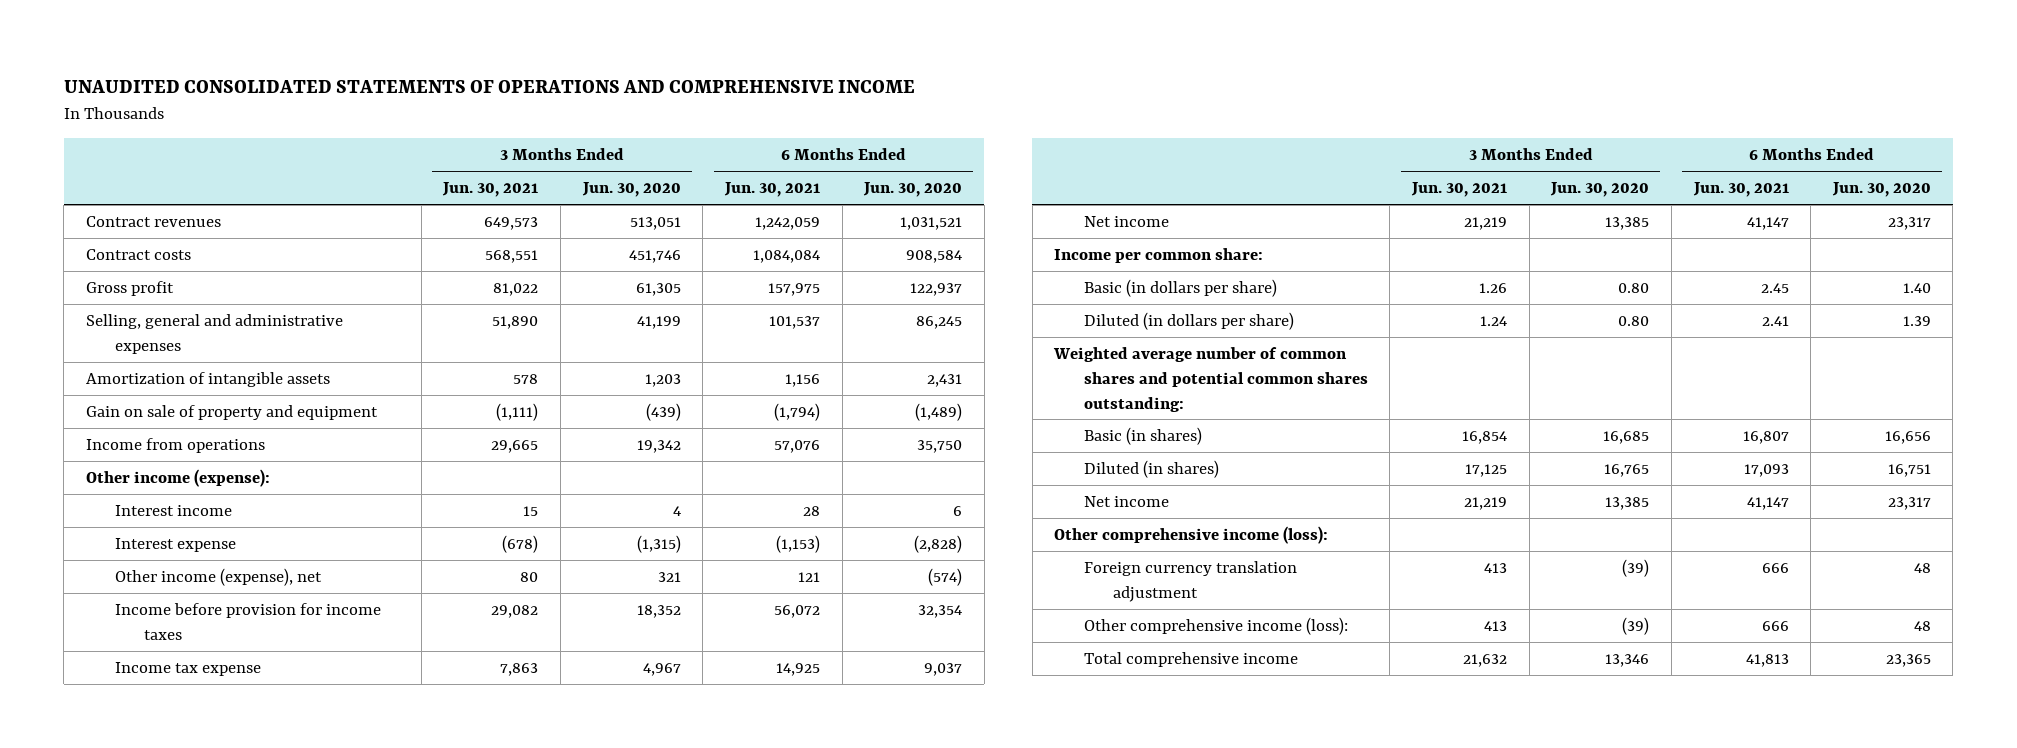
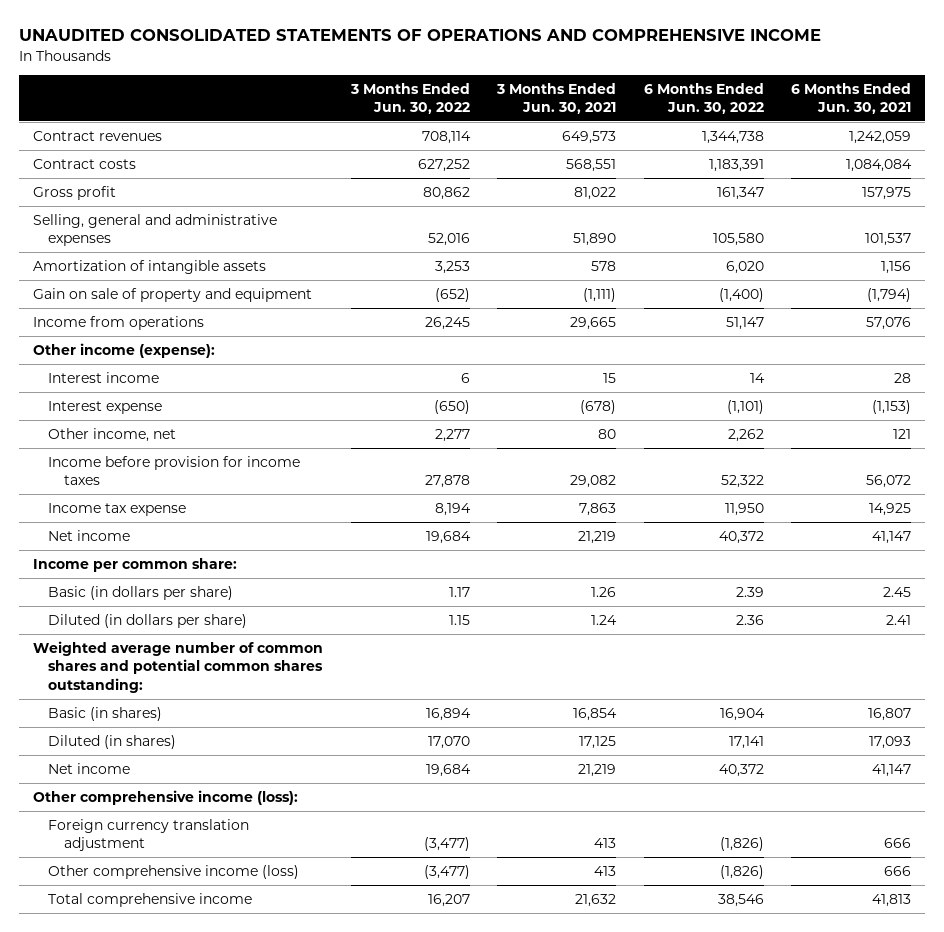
- | 3 Months Ended Jun. 30, 2021 | 3 Months Ended Jun. 30, 2020 | 6 Months Ended Jun. 30, 2021 | 6 Months Ended Jun. 30, 2020
+ | 3 Months Ended Jun. 30, 2022 | 3 Months Ended Jun. 30, 2021 | 6 Months Ended Jun. 30, 2022 | 6 Months Ended Jun. 30, 2021
- Other income (expense), net | 80 | 321 | 121 | (574)
+ Other income, net | 2,277 | 80 | 2,262 | 121
- Other comprehensive income (loss): | 413 | (39) | 666 | 48
+ Other comprehensive income (loss) | (3,477) | 413 | (1,826) | 666

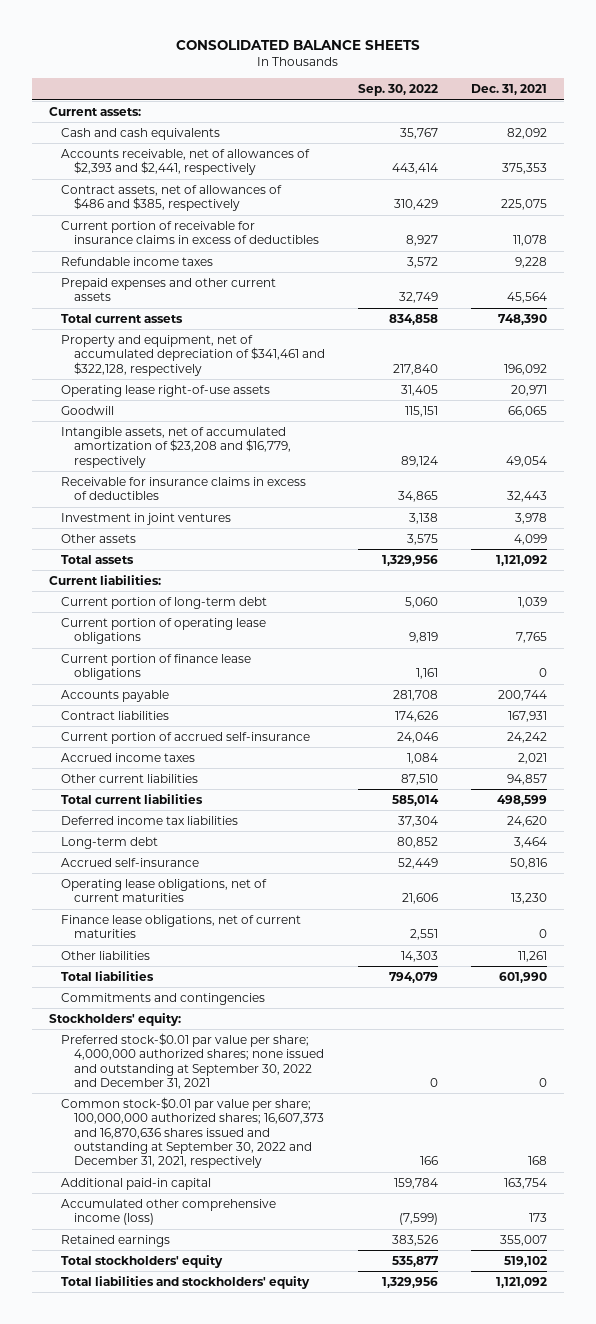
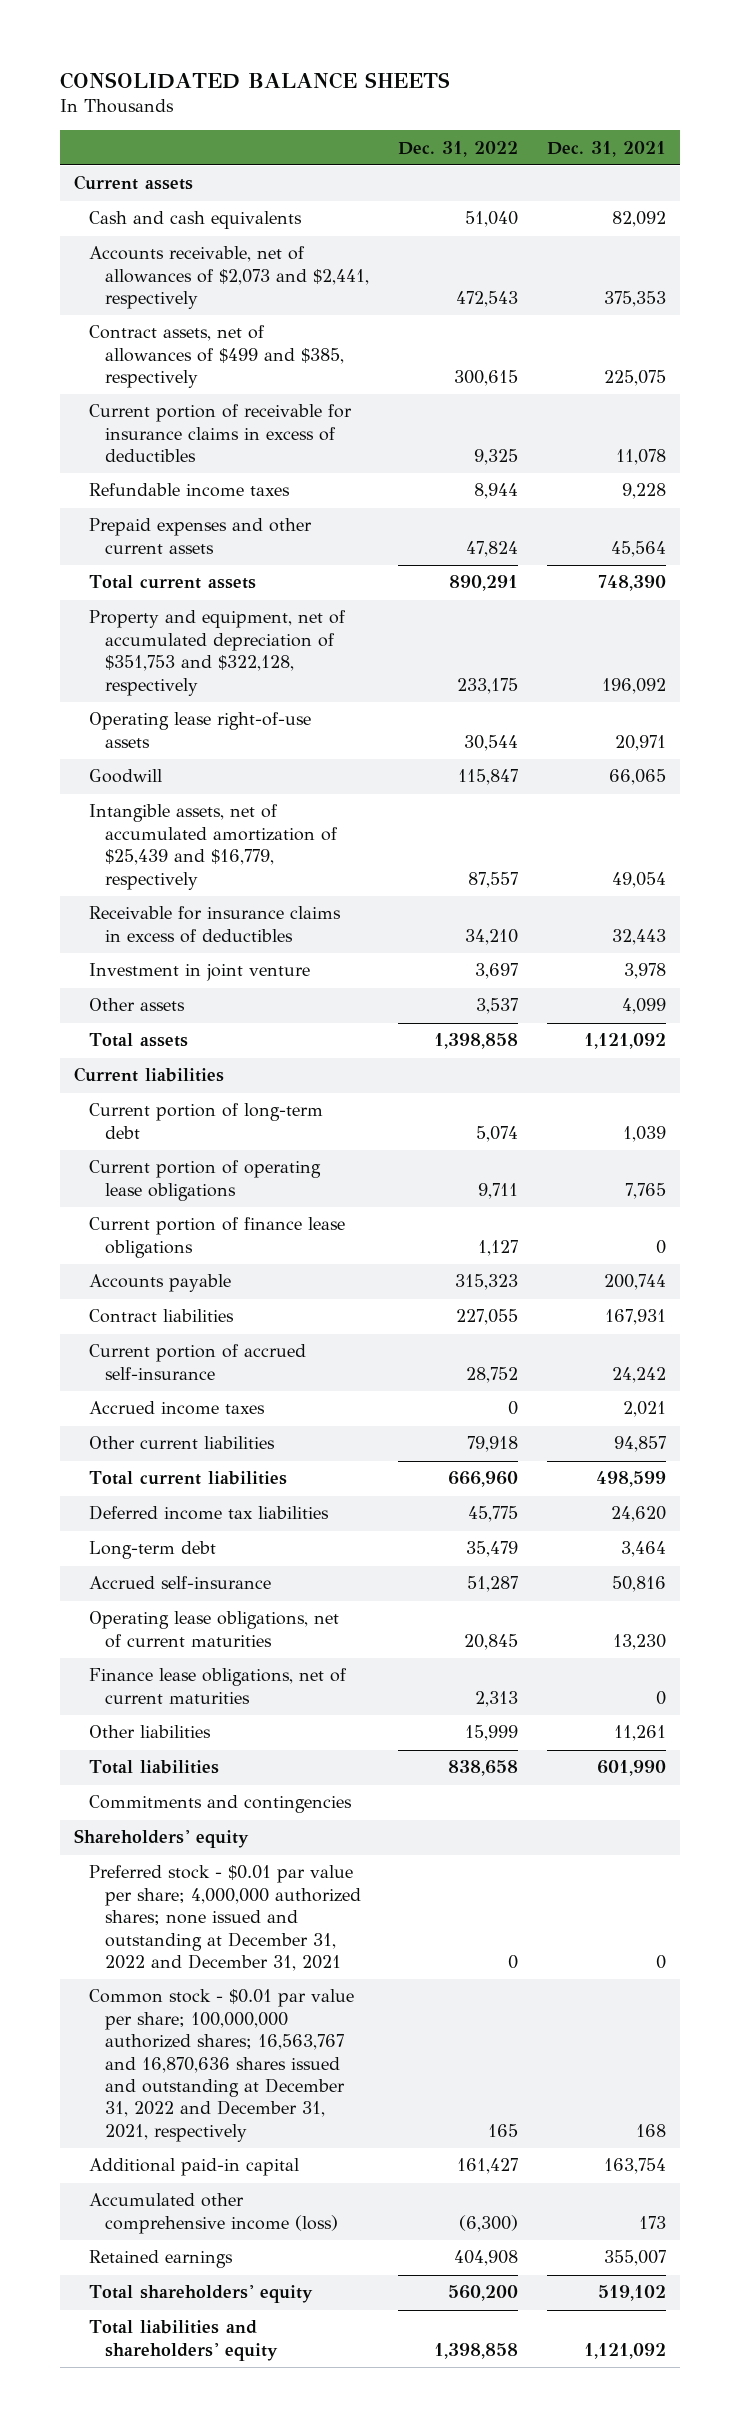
- | Sep. 30, 2022 | Dec. 31, 2021
+ | Dec. 31, 2022 | Dec. 31, 2021
- Current assets:
+ Current assets
- Accounts receivable, net of allowances of $2,393 and $2,441, respectively | 443,414 | 375,353
- Contract assets, net of allowances of $486 and $385, respectively | 310,429 | 225,075
+ Accounts receivable, net of allowances of $2,073 and $2,441, respectively | 472,543 | 375,353
+ Contract assets, net of allowances of $499 and $385, respectively | 300,615 | 225,075
- Property and equipment, net of accumulated depreciation of $341,461 and $322,128, respectively | 217,840 | 196,092
+ Property and equipment, net of accumulated depreciation of $351,753 and $322,128, respectively | 233,175 | 196,092
- Intangible assets, net of accumulated amortization of $23,208 and $16,779, respectively | 89,124 | 49,054
+ Intangible assets, net of accumulated amortization of $25,439 and $16,779, respectively | 87,557 | 49,054
- Investment in joint ventures | 3,138 | 3,978
+ Investment in joint venture | 3,697 | 3,978
- Current liabilities:
+ Current liabilities
- Stockholders' equity:
- Preferred stock-$0.01 par value per share; 4,000,000 authorized shares; none issued and outstanding at September 30, 2022 and December 31, 2021 | 0 | 0
- Common stock-$0.01 par value per share; 100,000,000 authorized shares; 16,607,373 and 16,870,636 shares issued and outstanding at September 30, 2022 and December 31, 2021, respectively | 166 | 168
+ Shareholders' equity
+ Preferred stock - $0.01 par value per share; 4,000,000 authorized shares; none issued and outstanding at December 31, 2022 and December 31, 2021 | 0 | 0
+ Common stock - $0.01 par value per share; 100,000,000 authorized shares; 16,563,767 and 16,870,636 shares issued and outstanding at December 31, 2022 and December 31, 2021, respectively | 165 | 168
- Total stockholders' equity | 535,877 | 519,102
- Total liabilities and stockholders' equity | 1,329,956 | 1,121,092
+ Total shareholders' equity | 560,200 | 519,102
+ Total liabilities and shareholders' equity | 1,398,858 | 1,121,092

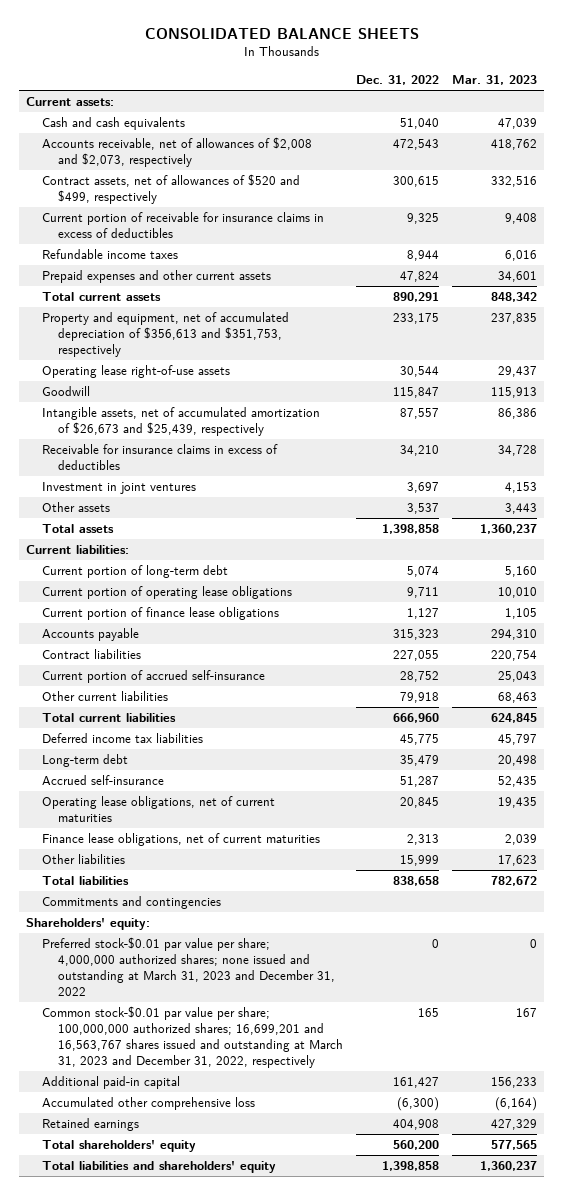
- | Dec. 31, 2022 | Dec. 31, 2021
+ | Dec. 31, 2022 | Mar. 31, 2023
- Current assets
+ Current assets:
- Accounts receivable, net of allowances of $2,073 and $2,441, respectively | 472,543 | 375,353
- Contract assets, net of allowances of $499 and $385, respectively | 300,615 | 225,075
+ Accounts receivable, net of allowances of $2,008 and $2,073, respectively | 472,543 | 418,762
+ Contract assets, net of allowances of $520 and $499, respectively | 300,615 | 332,516
- Property and equipment, net of accumulated depreciation of $351,753 and $322,128, respectively | 233,175 | 196,092
+ Property and equipment, net of accumulated depreciation of $356,613 and $351,753, respectively | 233,175 | 237,835
- Intangible assets, net of accumulated amortization of $25,439 and $16,779, respectively | 87,557 | 49,054
+ Intangible assets, net of accumulated amortization of $26,673 and $25,439, respectively | 87,557 | 86,386
- Investment in joint venture | 3,697 | 3,978
+ Investment in joint ventures | 3,697 | 4,153
- Current liabilities
+ Current liabilities:
- Accrued income taxes | 0 | 2,021
- Shareholders' equity
- Preferred stock - $0.01 par value per share; 4,000,000 authorized shares; none issued and outstanding at December 31, 2022 and December 31, 2021 | 0 | 0
- Common stock - $0.01 par value per share; 100,000,000 authorized shares; 16,563,767 and 16,870,636 shares issued and outstanding at December 31, 2022 and December 31, 2021, respectively | 165 | 168
+ Shareholders' equity:
+ Preferred stock-$0.01 par value per share; 4,000,000 authorized shares; none issued and outstanding at March 31, 2023 and December 31, 2022 | 0 | 0
+ Common stock-$0.01 par value per share; 100,000,000 authorized shares; 16,699,201 and 16,563,767 shares issued and outstanding at March 31, 2023 and December 31, 2022, respectively | 165 | 167
- Accumulated other comprehensive income (loss) | (6,300) | 173
+ Accumulated other comprehensive loss | (6,300) | (6,164)

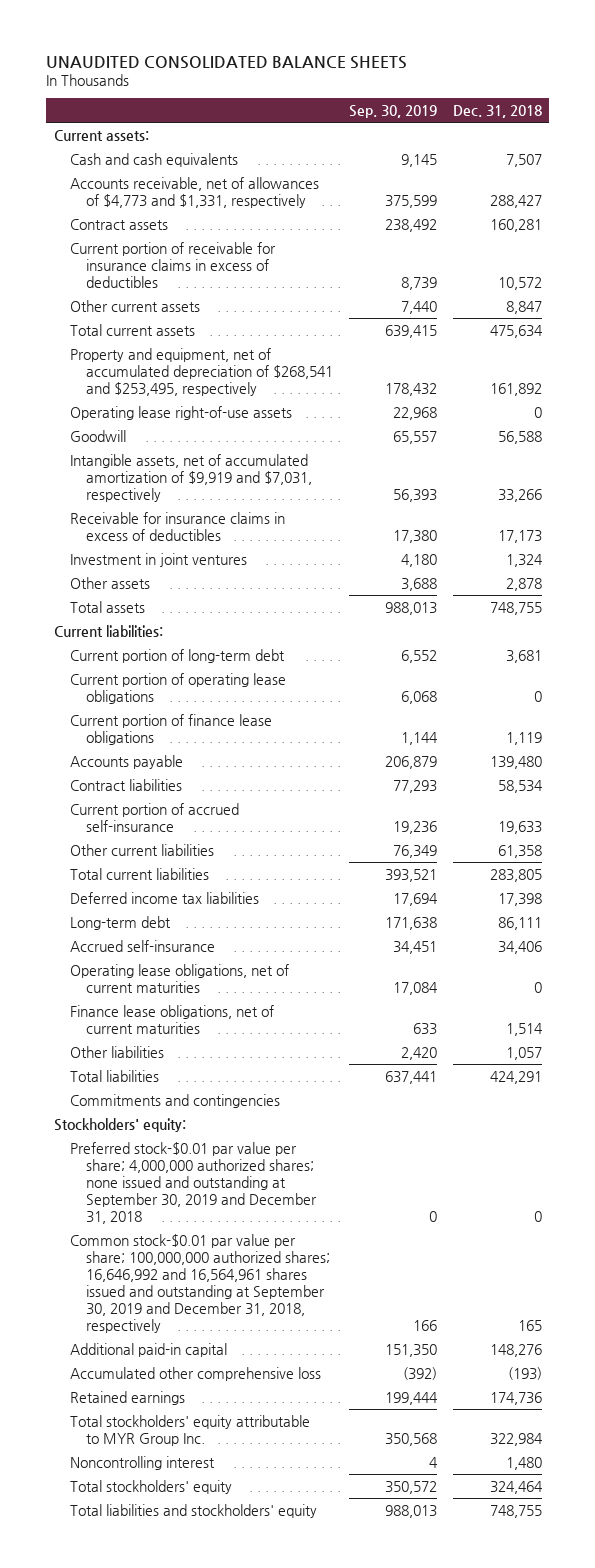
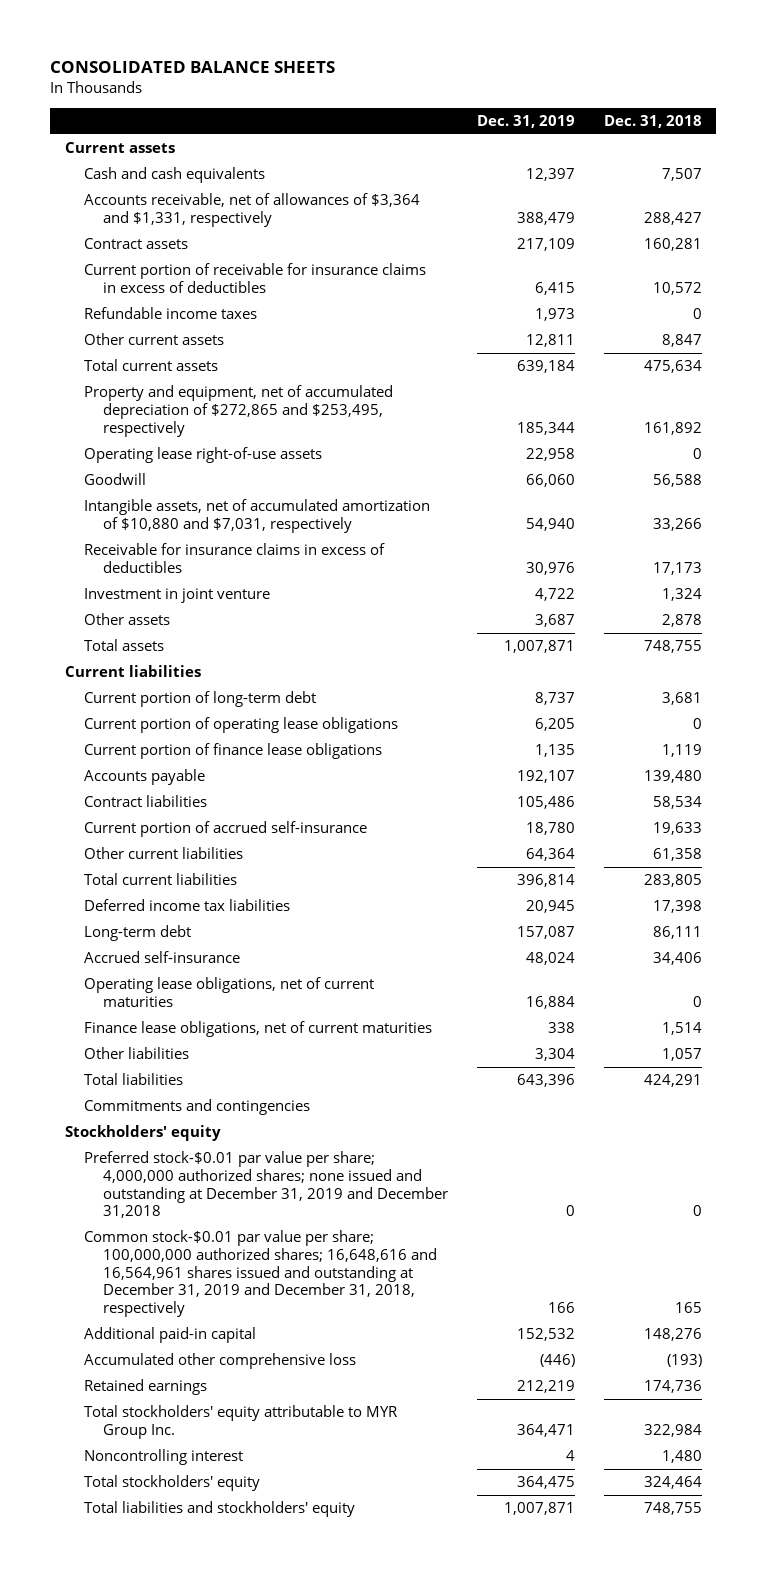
- UNAUDITED CONSOLIDATED BALANCE SHEETS
+ CONSOLIDATED BALANCE SHEETS
- | Sep. 30, 2019 | Dec. 31, 2018
+ | Dec. 31, 2019 | Dec. 31, 2018
- Current assets:
+ Current assets
- Accounts receivable, net of allowances of $4,773 and $1,331, respectively | 375,599 | 288,427
+ Accounts receivable, net of allowances of $3,364 and $1,331, respectively | 388,479 | 288,427
+ Refundable income taxes | 1,973 | 0
- Property and equipment, net of accumulated depreciation of $268,541 and $253,495, respectively | 178,432 | 161,892
+ Property and equipment, net of accumulated depreciation of $272,865 and $253,495, respectively | 185,344 | 161,892
- Intangible assets, net of accumulated amortization of $9,919 and $7,031, respectively | 56,393 | 33,266
+ Intangible assets, net of accumulated amortization of $10,880 and $7,031, respectively | 54,940 | 33,266
- Investment in joint ventures | 4,180 | 1,324
+ Investment in joint venture | 4,722 | 1,324
- Current liabilities:
+ Current liabilities
- Stockholders' equity:
- Preferred stock-$0.01 par value per share; 4,000,000 authorized shares; none issued and outstanding at September 30, 2019 and December 31, 2018 | 0 | 0
- Common stock-$0.01 par value per share; 100,000,000 authorized shares; 16,646,992 and 16,564,961 shares issued and outstanding at September 30, 2019 and December 31, 2018, respectively | 166 | 165
+ Stockholders' equity
+ Preferred stock-$0.01 par value per share; 4,000,000 authorized shares; none issued and outstanding at December 31, 2019 and December 31,2018 | 0 | 0
+ Common stock-$0.01 par value per share; 100,000,000 authorized shares; 16,648,616 and 16,564,961 shares issued and outstanding at December 31, 2019 and December 31, 2018, respectively | 166 | 165

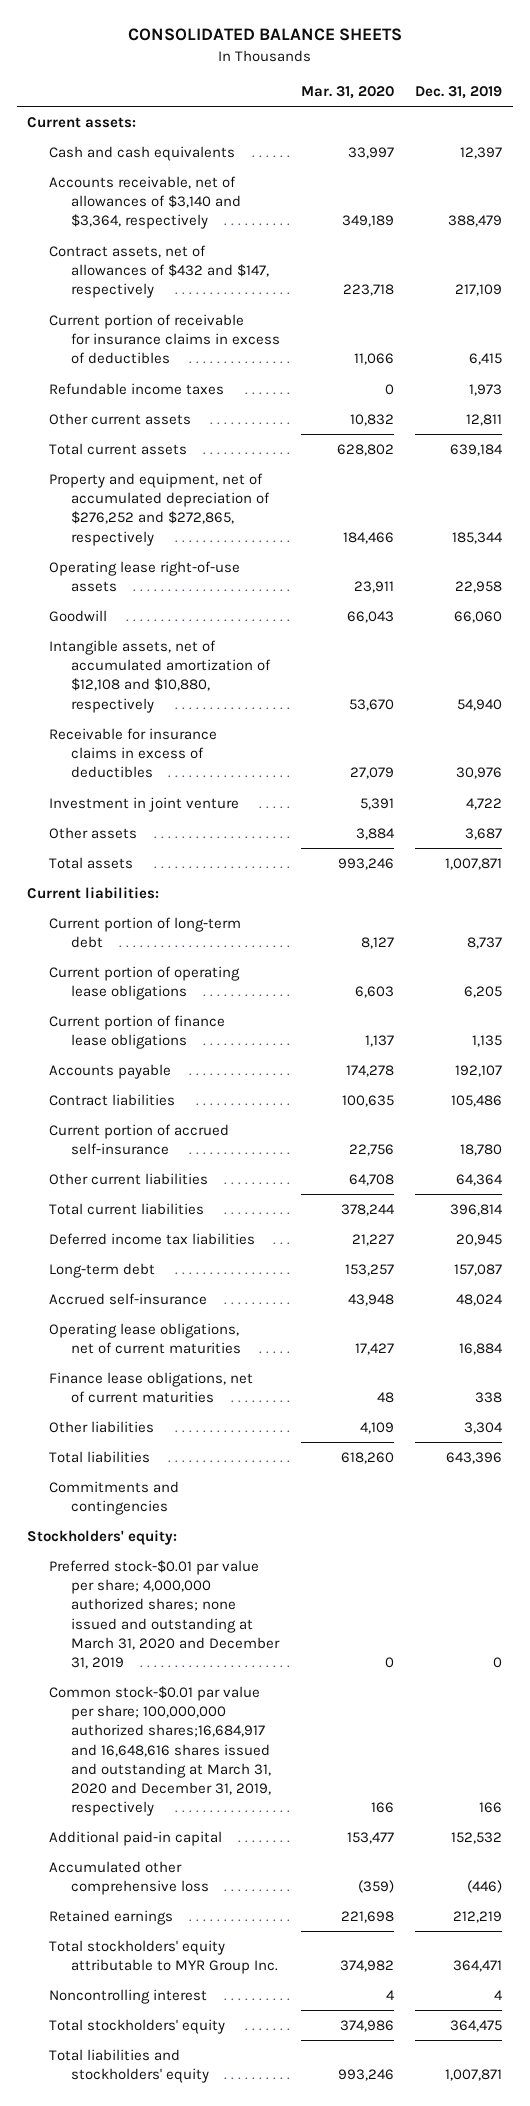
- | Dec. 31, 2019 | Dec. 31, 2018
+ | Mar. 31, 2020 | Dec. 31, 2019
- Current assets
+ Current assets:
- Accounts receivable, net of allowances of $3,364 and $1,331, respectively | 388,479 | 288,427
- Contract assets | 217,109 | 160,281
+ Accounts receivable, net of allowances of $3,140 and $3,364, respectively | 349,189 | 388,479
+ Contract assets, net of allowances of $432 and $147, respectively | 223,718 | 217,109
- Property and equipment, net of accumulated depreciation of $272,865 and $253,495, respectively | 185,344 | 161,892
+ Property and equipment, net of accumulated depreciation of $276,252 and $272,865, respectively | 184,466 | 185,344
- Intangible assets, net of accumulated amortization of $10,880 and $7,031, respectively | 54,940 | 33,266
+ Intangible assets, net of accumulated amortization of $12,108 and $10,880, respectively | 53,670 | 54,940
- Current liabilities
+ Current liabilities:
- Stockholders' equity
- Preferred stock-$0.01 par value per share; 4,000,000 authorized shares; none issued and outstanding at December 31, 2019 and December 31,2018 | 0 | 0
- Common stock-$0.01 par value per share; 100,000,000 authorized shares; 16,648,616 and 16,564,961 shares issued and outstanding at December 31, 2019 and December 31, 2018, respectively | 166 | 165
+ Stockholders' equity:
+ Preferred stock-$0.01 par value per share; 4,000,000 authorized shares; none issued and outstanding at March 31, 2020 and December 31, 2019 | 0 | 0
+ Common stock-$0.01 par value per share; 100,000,000 authorized shares;16,684,917 and 16,648,616 shares issued and outstanding at March 31, 2020 and December 31, 2019, respectively | 166 | 166

